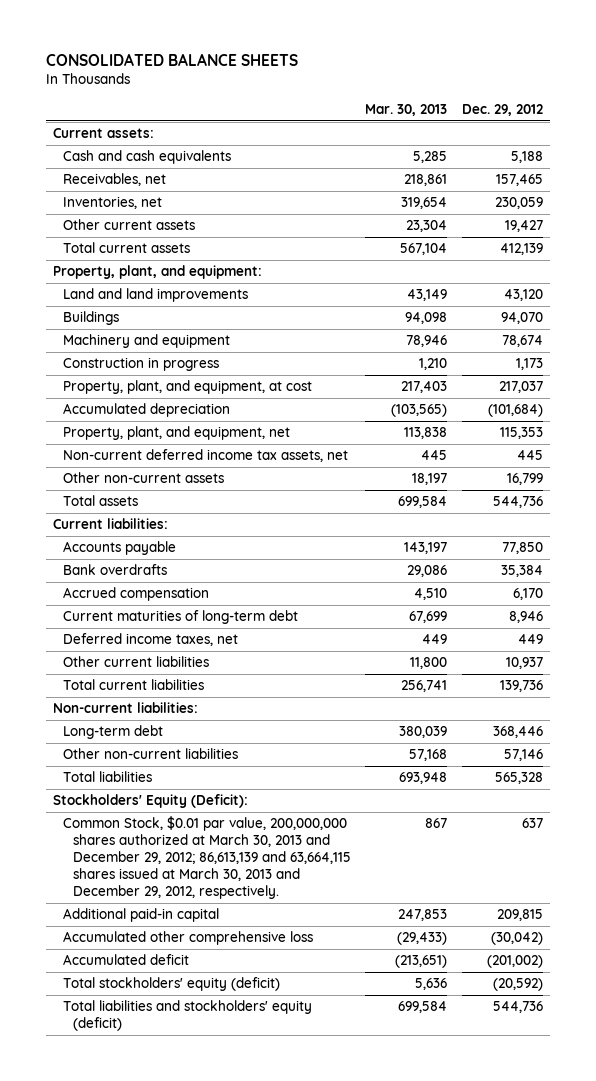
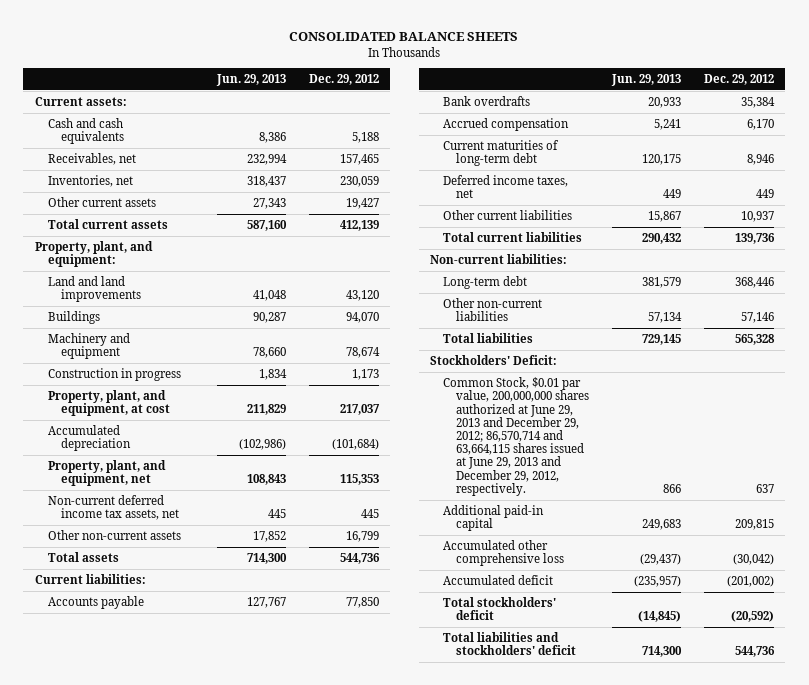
- | Mar. 30, 2013 | Dec. 29, 2012
+ | Jun. 29, 2013 | Dec. 29, 2012
- Stockholders' Equity (Deficit):
- Common Stock, $0.01 par value, 200,000,000 shares authorized at March 30, 2013 and December 29, 2012; 86,613,139 and 63,664,115 shares issued at March 30, 2013 and December 29, 2012, respectively. | 867 | 637
+ Stockholders' Deficit:
+ Common Stock, $0.01 par value, 200,000,000 shares authorized at June 29, 2013 and December 29, 2012; 86,570,714 and 63,664,115 shares issued at June 29, 2013 and December 29, 2012, respectively. | 866 | 637
- Total stockholders' equity (deficit) | 5,636 | (20,592)
- Total liabilities and stockholders' equity (deficit) | 699,584 | 544,736
+ Total stockholders' deficit | (14,845) | (20,592)
+ Total liabilities and stockholders' deficit | 714,300 | 544,736

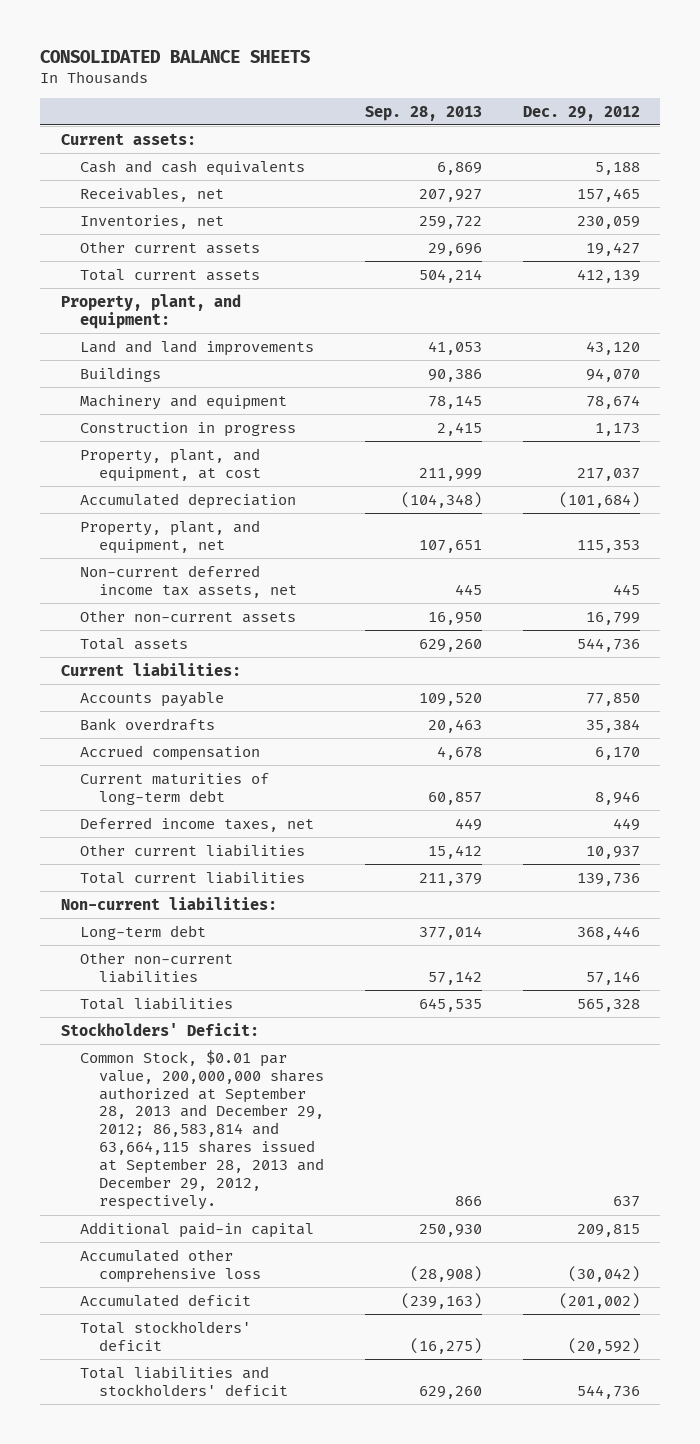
- | Jun. 29, 2013 | Dec. 29, 2012
+ | Sep. 28, 2013 | Dec. 29, 2012
- Common Stock, $0.01 par value, 200,000,000 shares authorized at June 29, 2013 and December 29, 2012; 86,570,714 and 63,664,115 shares issued at June 29, 2013 and December 29, 2012, respectively. | 866 | 637
+ Common Stock, $0.01 par value, 200,000,000 shares authorized at September 28, 2013 and December 29, 2012; 86,583,814 and 63,664,115 shares issued at September 28, 2013 and December 29, 2012, respectively. | 866 | 637

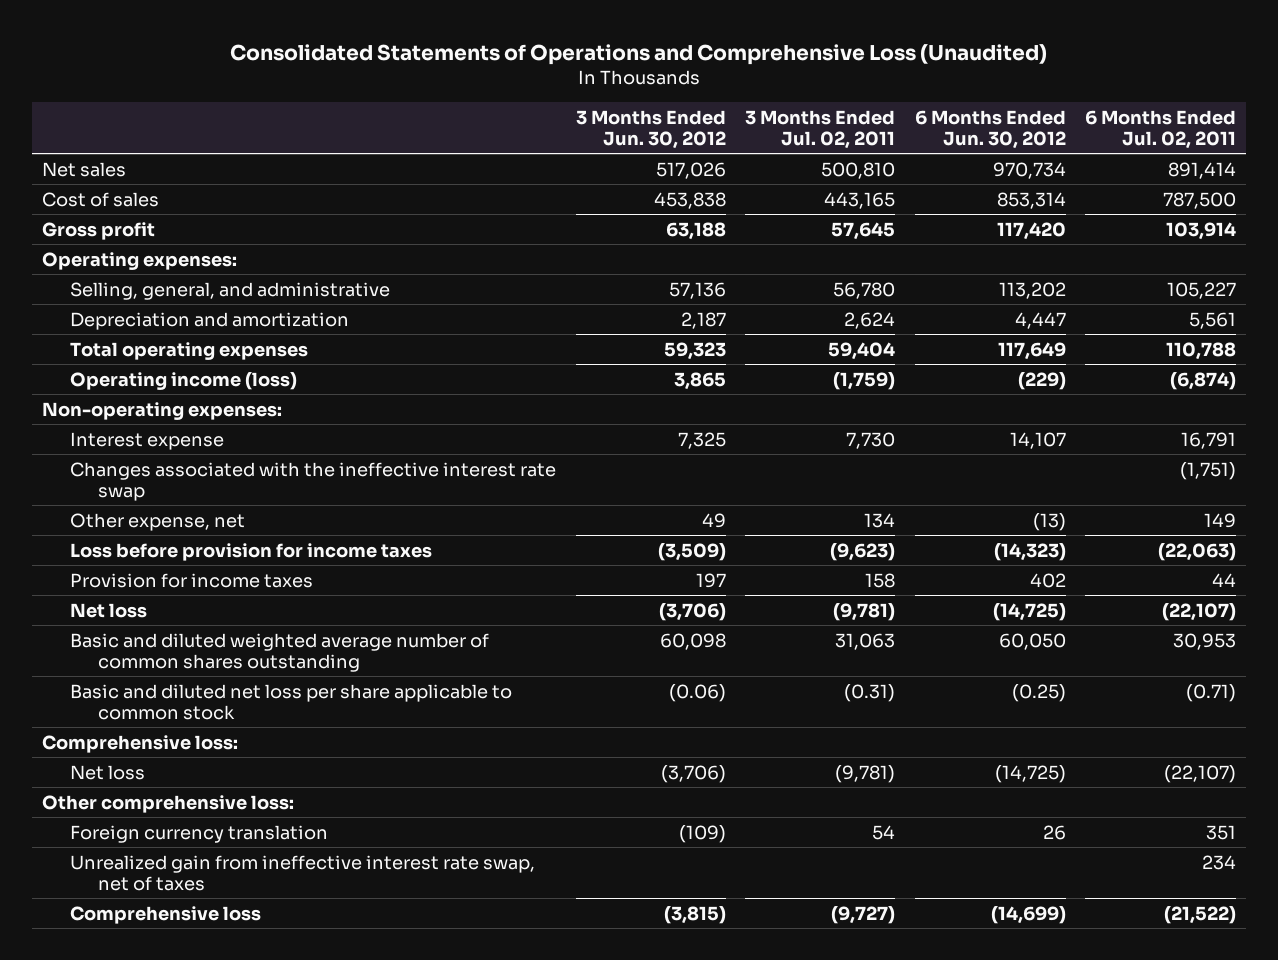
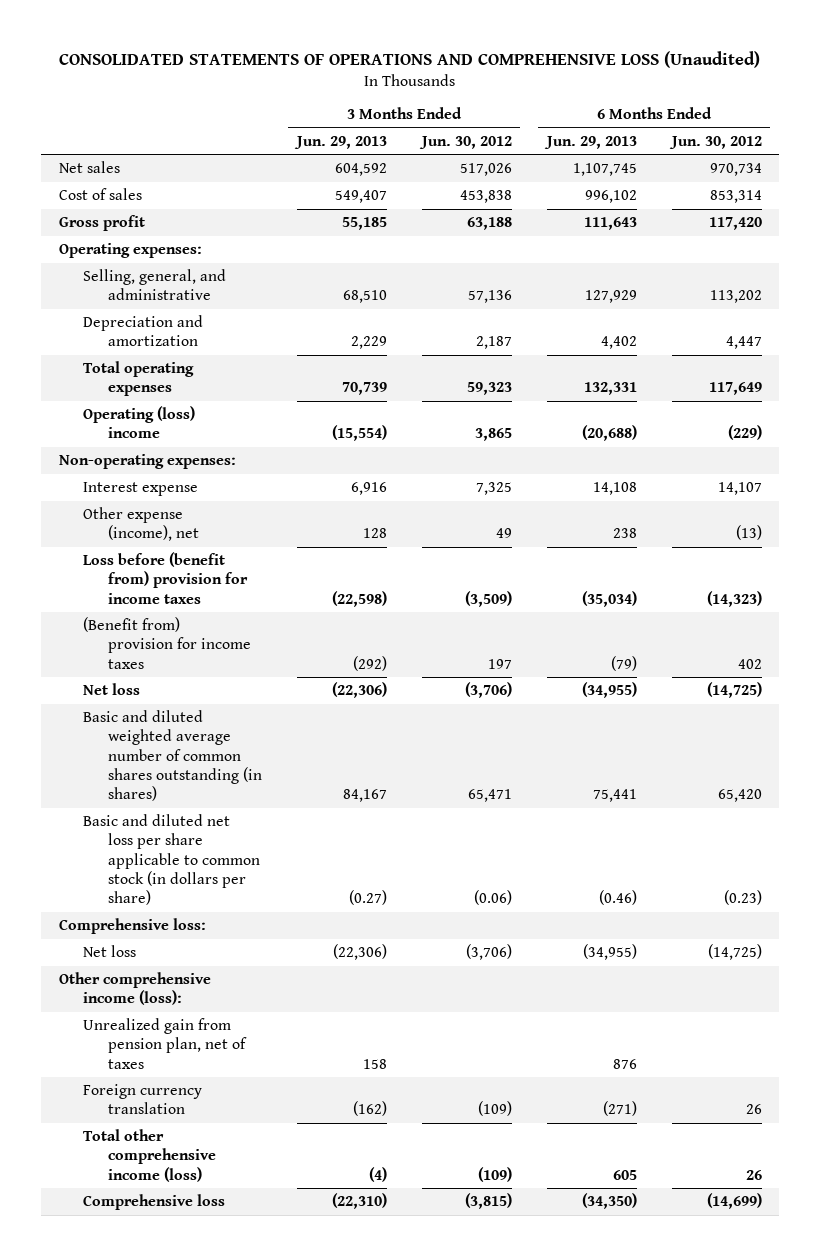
- Consolidated Statements of Operations and Comprehensive Loss (Unaudited)
+ CONSOLIDATED STATEMENTS OF OPERATIONS AND COMPREHENSIVE LOSS (Unaudited)
- | 3 Months Ended Jun. 30, 2012 | 3 Months Ended Jul. 02, 2011 | 6 Months Ended Jun. 30, 2012 | 6 Months Ended Jul. 02, 2011
+ | 3 Months Ended Jun. 29, 2013 | 3 Months Ended Jun. 30, 2012 | 6 Months Ended Jun. 29, 2013 | 6 Months Ended Jun. 30, 2012
- Operating income (loss) | 3,865 | (1,759) | (229) | (6,874)
+ Operating (loss) income | (15,554) | 3,865 | (20,688) | (229)
- Changes associated with the ineffective interest rate swap | | | | (1,751)
- Other expense, net | 49 | 134 | (13) | 149
- Loss before provision for income taxes | (3,509) | (9,623) | (14,323) | (22,063)
- Provision for income taxes | 197 | 158 | 402 | 44
+ Other expense (income), net | 128 | 49 | 238 | (13)
+ Loss before (benefit from) provision for income taxes | (22,598) | (3,509) | (35,034) | (14,323)
+ (Benefit from) provision for income taxes | (292) | 197 | (79) | 402
- Basic and diluted weighted average number of common shares outstanding | 60,098 | 31,063 | 60,050 | 30,953
- Basic and diluted net loss per share applicable to common stock | (0.06) | (0.31) | (0.25) | (0.71)
+ Basic and diluted weighted average number of common shares outstanding (in shares) | 84,167 | 65,471 | 75,441 | 65,420
+ Basic and diluted net loss per share applicable to common stock (in dollars per share) | (0.27) | (0.06) | (0.46) | (0.23)
- Other comprehensive loss:
+ Other comprehensive income (loss):
+ Unrealized gain from pension plan, net of taxes | 158 | | 876 |
- Unrealized gain from ineffective interest rate swap, net of taxes | | | | 234
+ Total other comprehensive income (loss) | (4) | (109) | 605 | 26

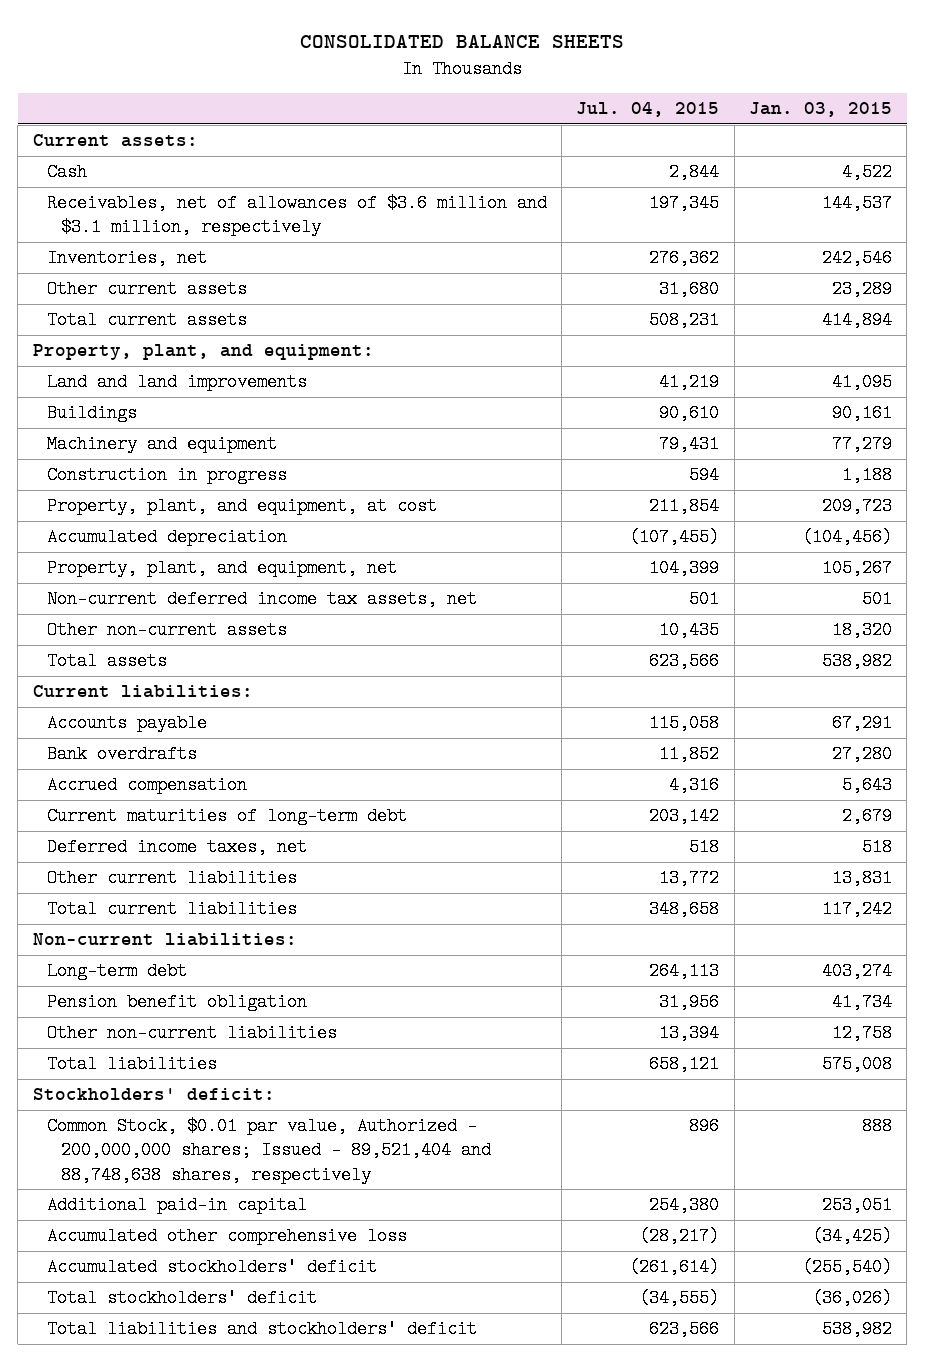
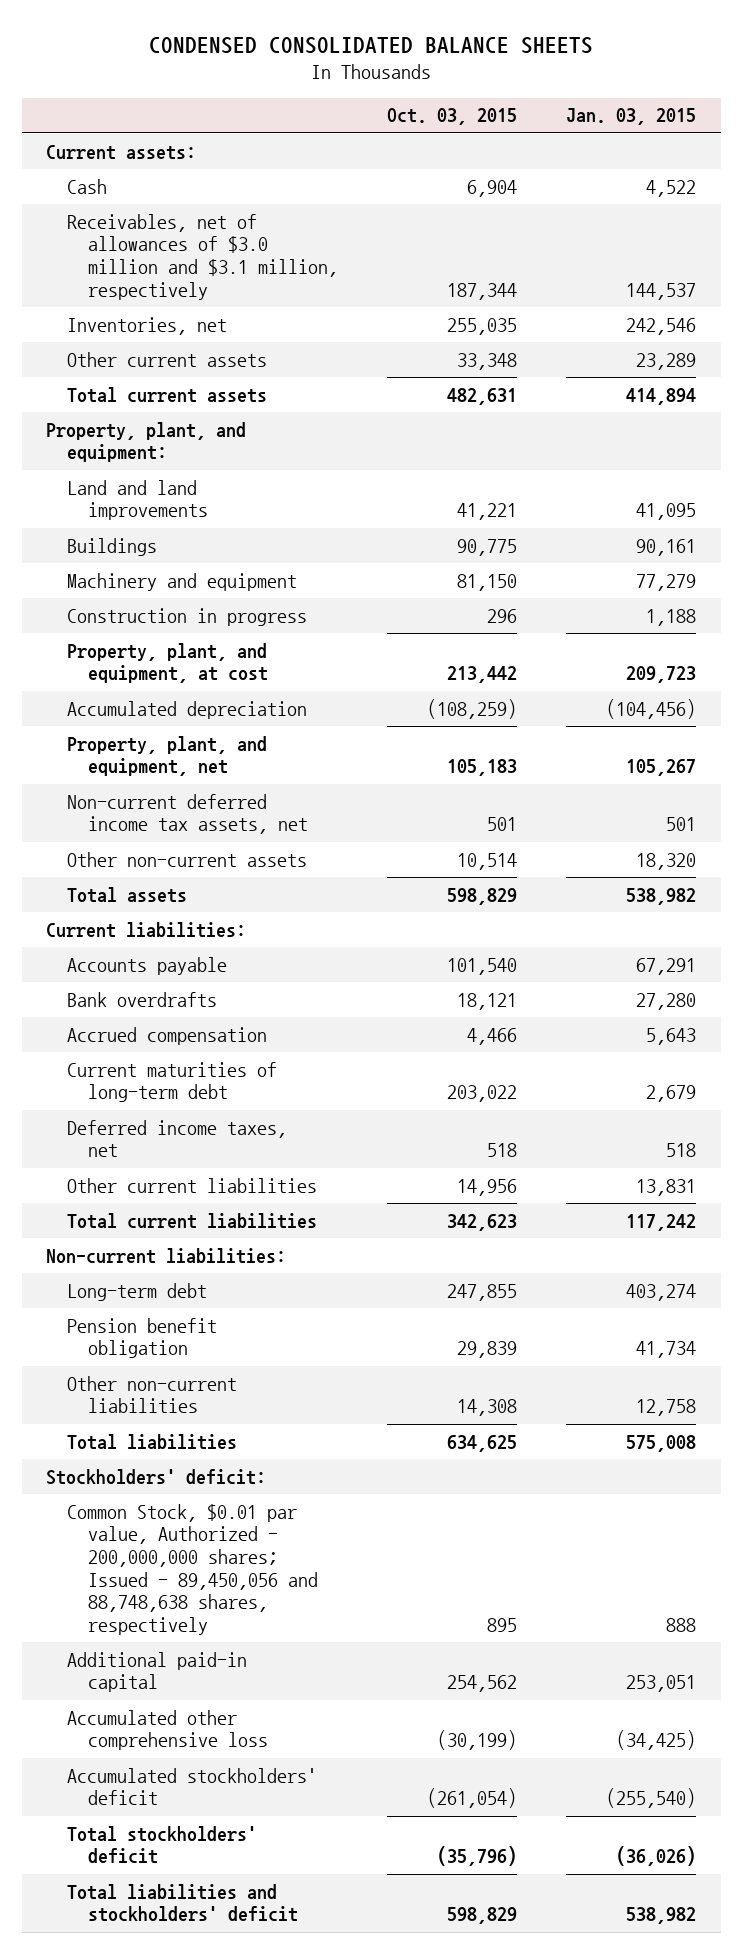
- CONSOLIDATED BALANCE SHEETS
+ CONDENSED CONSOLIDATED BALANCE SHEETS
- | Jul. 04, 2015 | Jan. 03, 2015
+ | Oct. 03, 2015 | Jan. 03, 2015
- Receivables, net of allowances of $3.6 million and $3.1 million, respectively | 197,345 | 144,537
+ Receivables, net of allowances of $3.0 million and $3.1 million, respectively | 187,344 | 144,537
- Common Stock, $0.01 par value, Authorized - 200,000,000 shares; Issued - 89,521,404 and 88,748,638 shares, respectively | 896 | 888
+ Common Stock, $0.01 par value, Authorized - 200,000,000 shares; Issued - 89,450,056 and 88,748,638 shares, respectively | 895 | 888

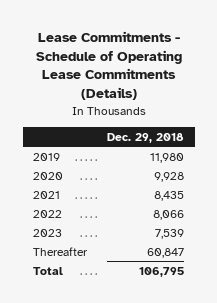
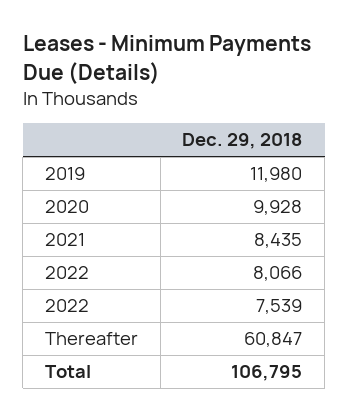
- Lease Commitments - Schedule of Operating Lease Commitments (Details)
+ Leases - Minimum Payments Due (Details)
- 2023 | 7,539
+ 2022 | 7,539

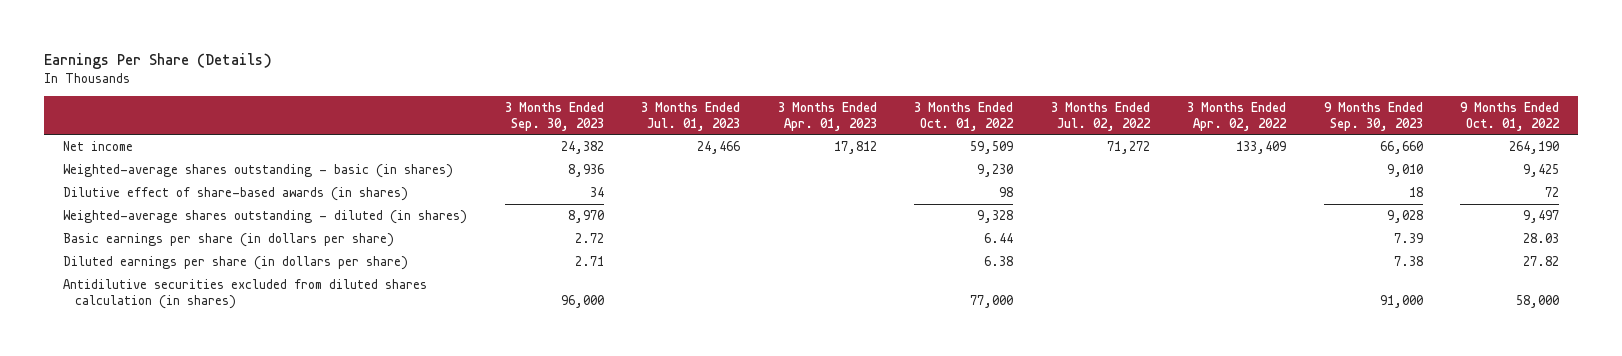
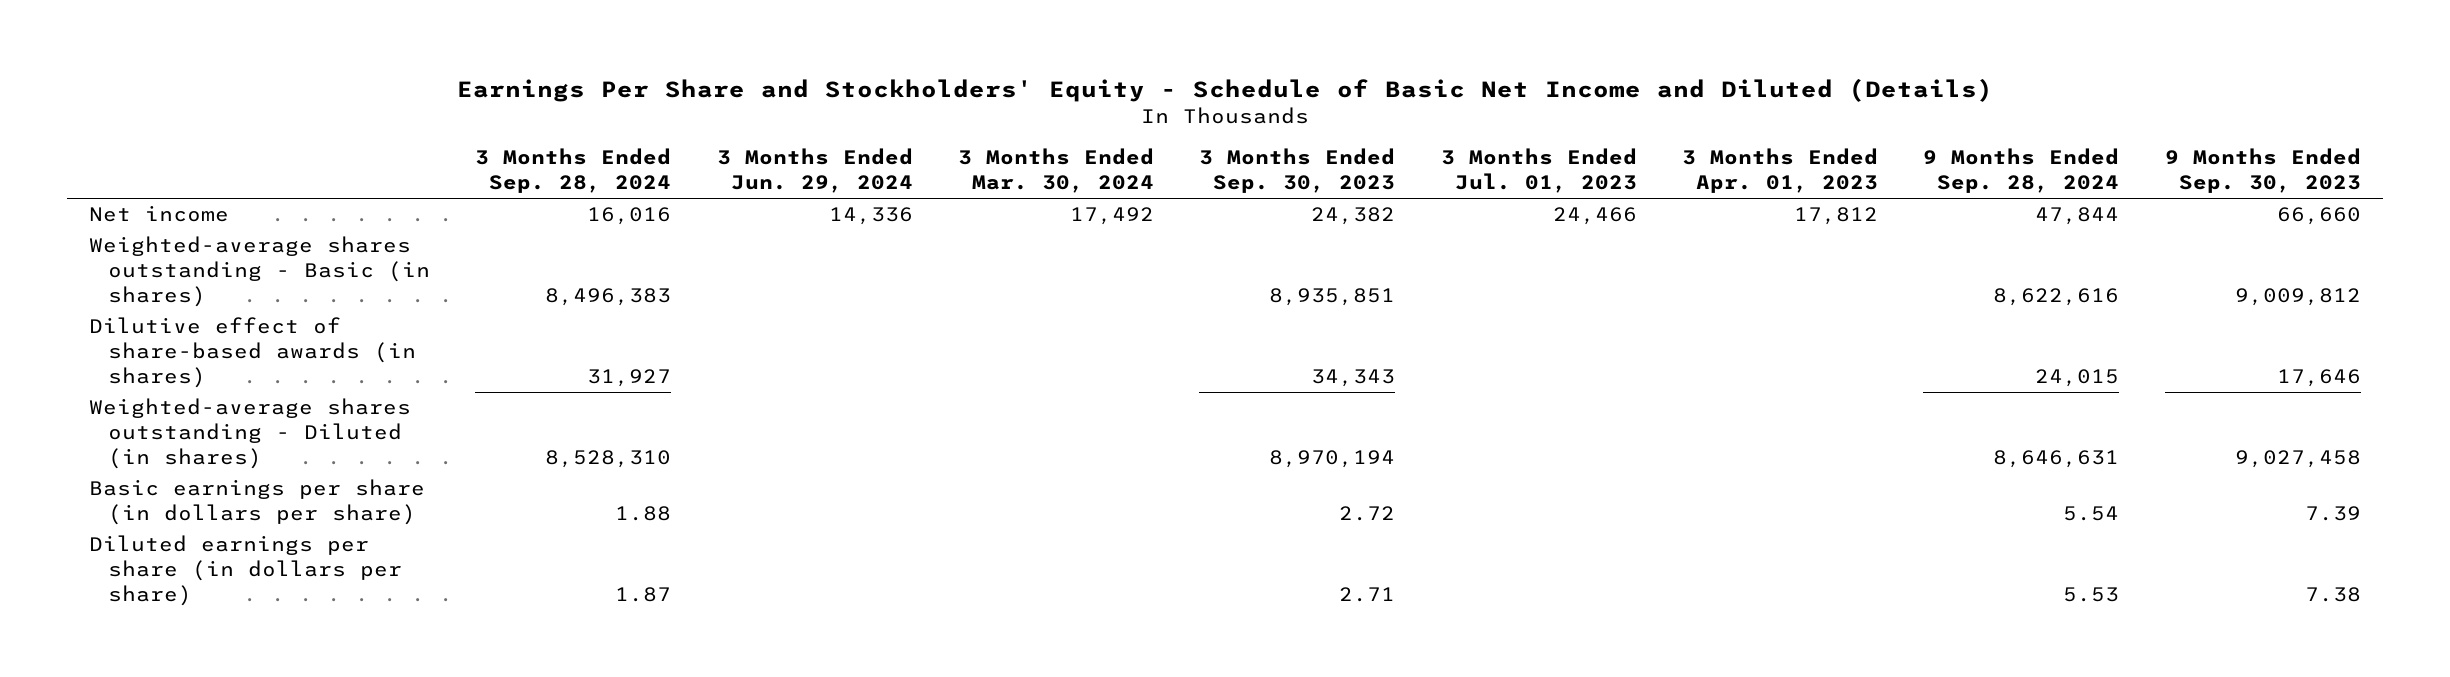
- Earnings Per Share (Details)
+ Earnings Per Share and Stockholders' Equity - Schedule of Basic Net Income and Diluted (Details)
- | 3 Months Ended Sep. 30, 2023 | 3 Months Ended Jul. 01, 2023 | 3 Months Ended Apr. 01, 2023 | 3 Months Ended Oct. 01, 2022 | 3 Months Ended Jul. 02, 2022 | 3 Months Ended Apr. 02, 2022 | 9 Months Ended Sep. 30, 2023 | 9 Months Ended Oct. 01, 2022
+ | 3 Months Ended Sep. 28, 2024 | 3 Months Ended Jun. 29, 2024 | 3 Months Ended Mar. 30, 2024 | 3 Months Ended Sep. 30, 2023 | 3 Months Ended Jul. 01, 2023 | 3 Months Ended Apr. 01, 2023 | 9 Months Ended Sep. 28, 2024 | 9 Months Ended Sep. 30, 2023
- Weighted-average shares outstanding - basic (in shares) | 8,936 | | | 9,230 | | | 9,010 | 9,425
- Dilutive effect of share-based awards (in shares) | 34 | | | 98 | | | 18 | 72
- Weighted-average shares outstanding - diluted (in shares) | 8,970 | | | 9,328 | | | 9,028 | 9,497
+ Weighted-average shares outstanding - Basic (in shares) | 8,496,383 | | | 8,935,851 | | | 8,622,616 | 9,009,812
+ Dilutive effect of share-based awards (in shares) | 31,927 | | | 34,343 | | | 24,015 | 17,646
+ Weighted-average shares outstanding - Diluted (in shares) | 8,528,310 | | | 8,970,194 | | | 8,646,631 | 9,027,458
- Antidilutive securities excluded from diluted shares calculation (in shares) | 96,000 | | | 77,000 | | | 91,000 | 58,000

